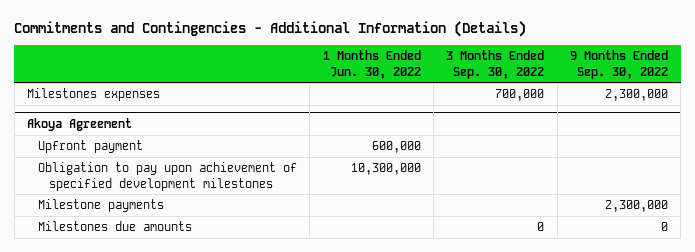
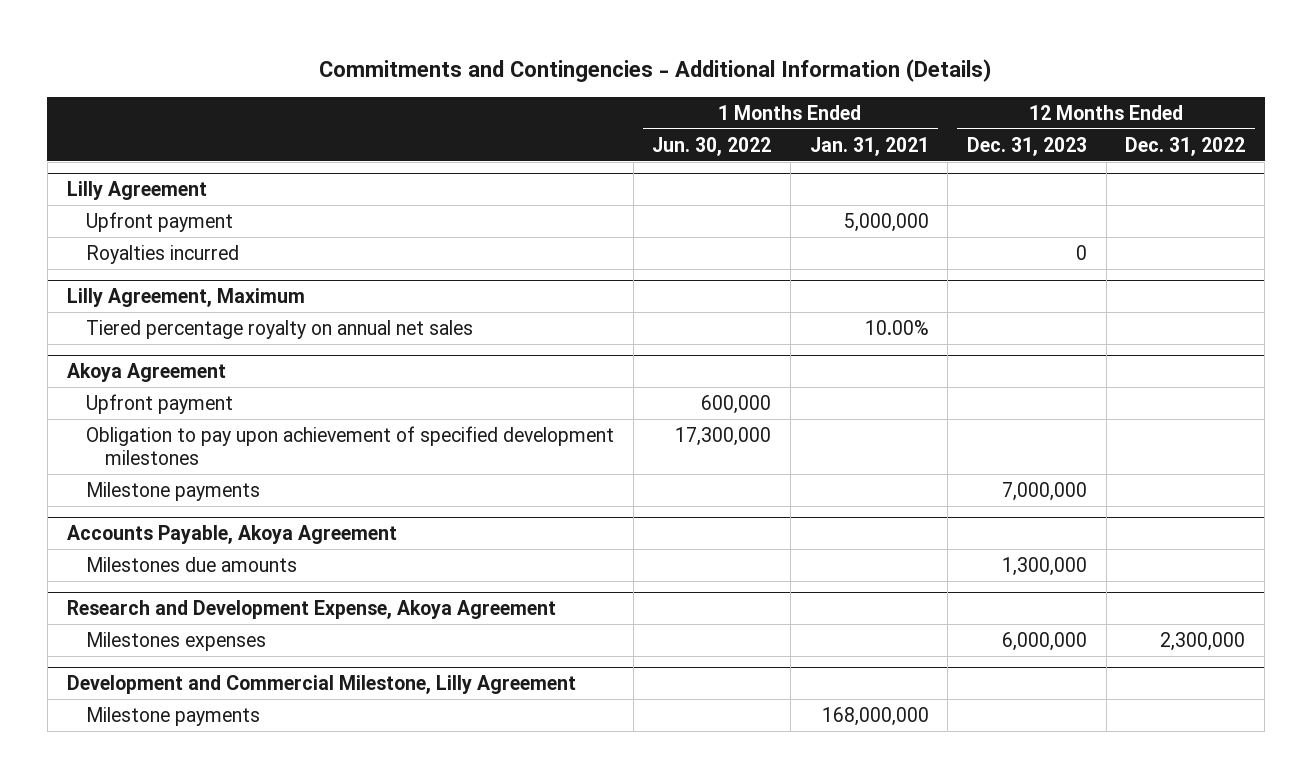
- | 1 Months Ended Jun. 30, 2022 | 3 Months Ended Sep. 30, 2022 | 9 Months Ended Sep. 30, 2022
+ | 1 Months Ended Jun. 30, 2022 | 1 Months Ended Jan. 31, 2021 | 12 Months Ended Dec. 31, 2023 | 12 Months Ended Dec. 31, 2022
- Milestones expenses | | 700,000 | 2,300,000
+ Lilly Agreement
+ Upfront payment | | 5,000,000 | |
+ Royalties incurred | | | 0 |
+ Lilly Agreement, Maximum
+ Tiered percentage royalty on annual net sales | | 10.00% | |
@ Akoya Agreement
- Obligation to pay upon achievement of specified development milestones | 10,300,000 | |
+ Obligation to pay upon achievement of specified development milestones | 17,300,000 | | |
- Milestones due amounts | | 0 | 0
+ Accounts Payable, Akoya Agreement
+ Milestones due amounts | | | 1,300,000 |
+ Research and Development Expense, Akoya Agreement
+ Milestones expenses | | | 6,000,000 | 2,300,000
+ Development and Commercial Milestone, Lilly Agreement
+ Milestone payments | | 168,000,000 | |

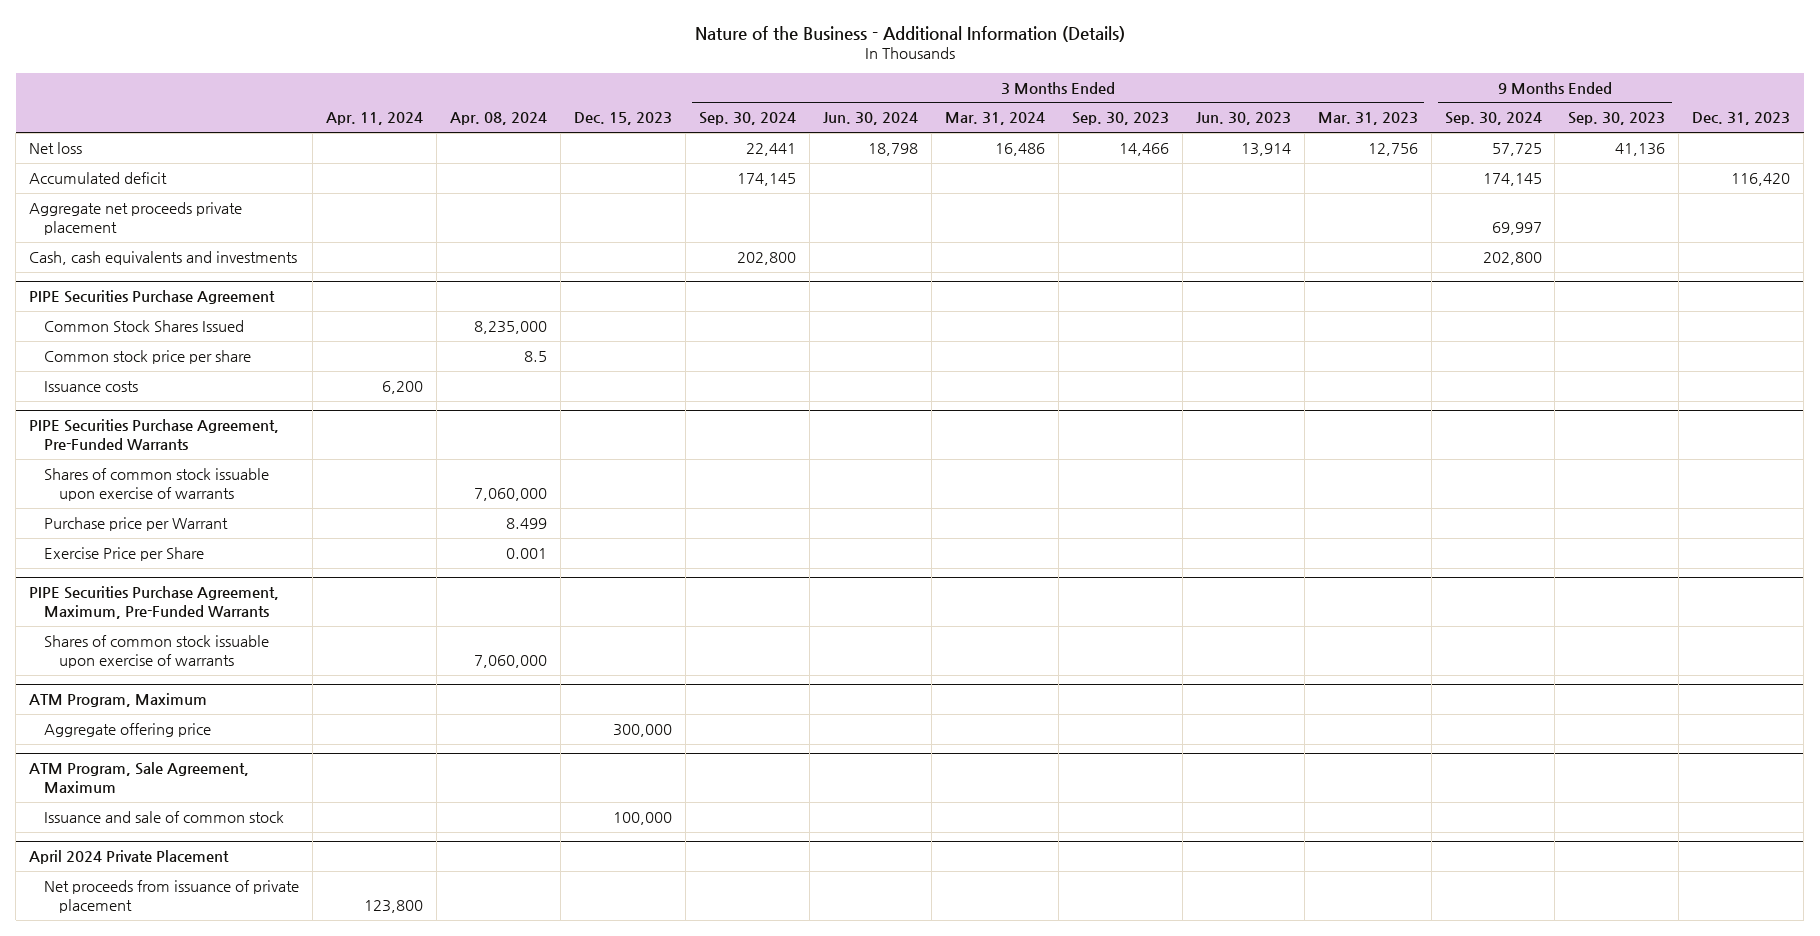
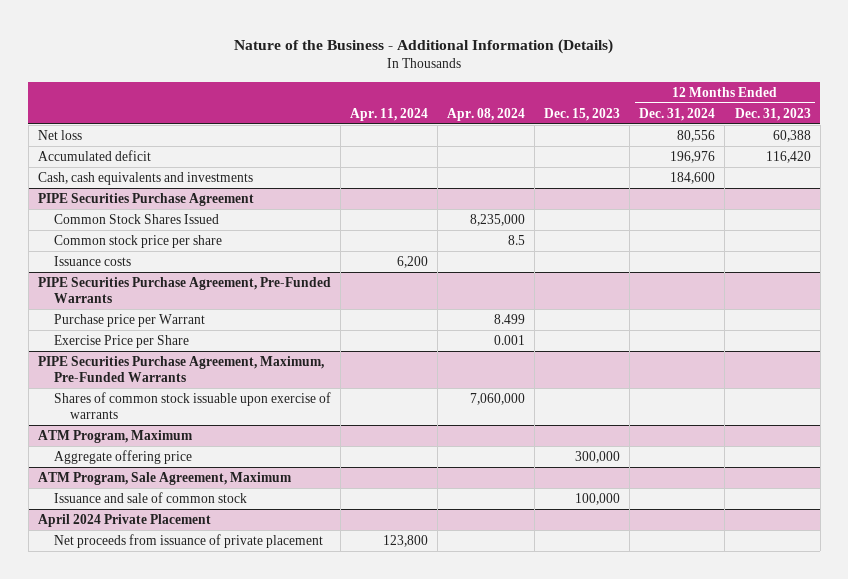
- | Apr. 11, 2024 | Apr. 08, 2024 | Dec. 15, 2023 | 3 Months Ended Sep. 30, 2024 | 3 Months Ended Jun. 30, 2024 | 3 Months Ended Mar. 31, 2024 | 3 Months Ended Sep. 30, 2023 | 3 Months Ended Jun. 30, 2023 | 3 Months Ended Mar. 31, 2023 | 9 Months Ended Sep. 30, 2024 | 9 Months Ended Sep. 30, 2023 | Dec. 31, 2023
+ | Apr. 11, 2024 | Apr. 08, 2024 | Dec. 15, 2023 | 12 Months Ended Dec. 31, 2024 | 12 Months Ended Dec. 31, 2023
- Aggregate net proceeds private placement | | | | | | | | | | 69,997 | |
@ PIPE Securities Purchase Agreement, Pre-Funded Warrants
- Shares of common stock issuable upon exercise of warrants | | 7,060,000 | | | | | | | | | |

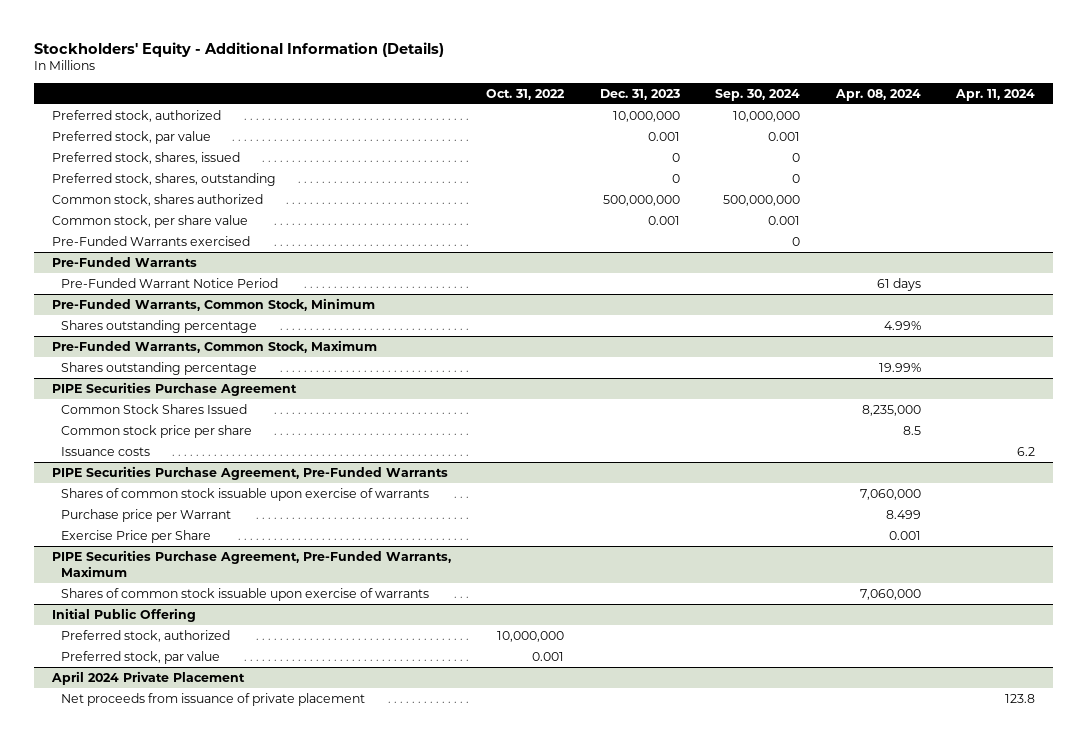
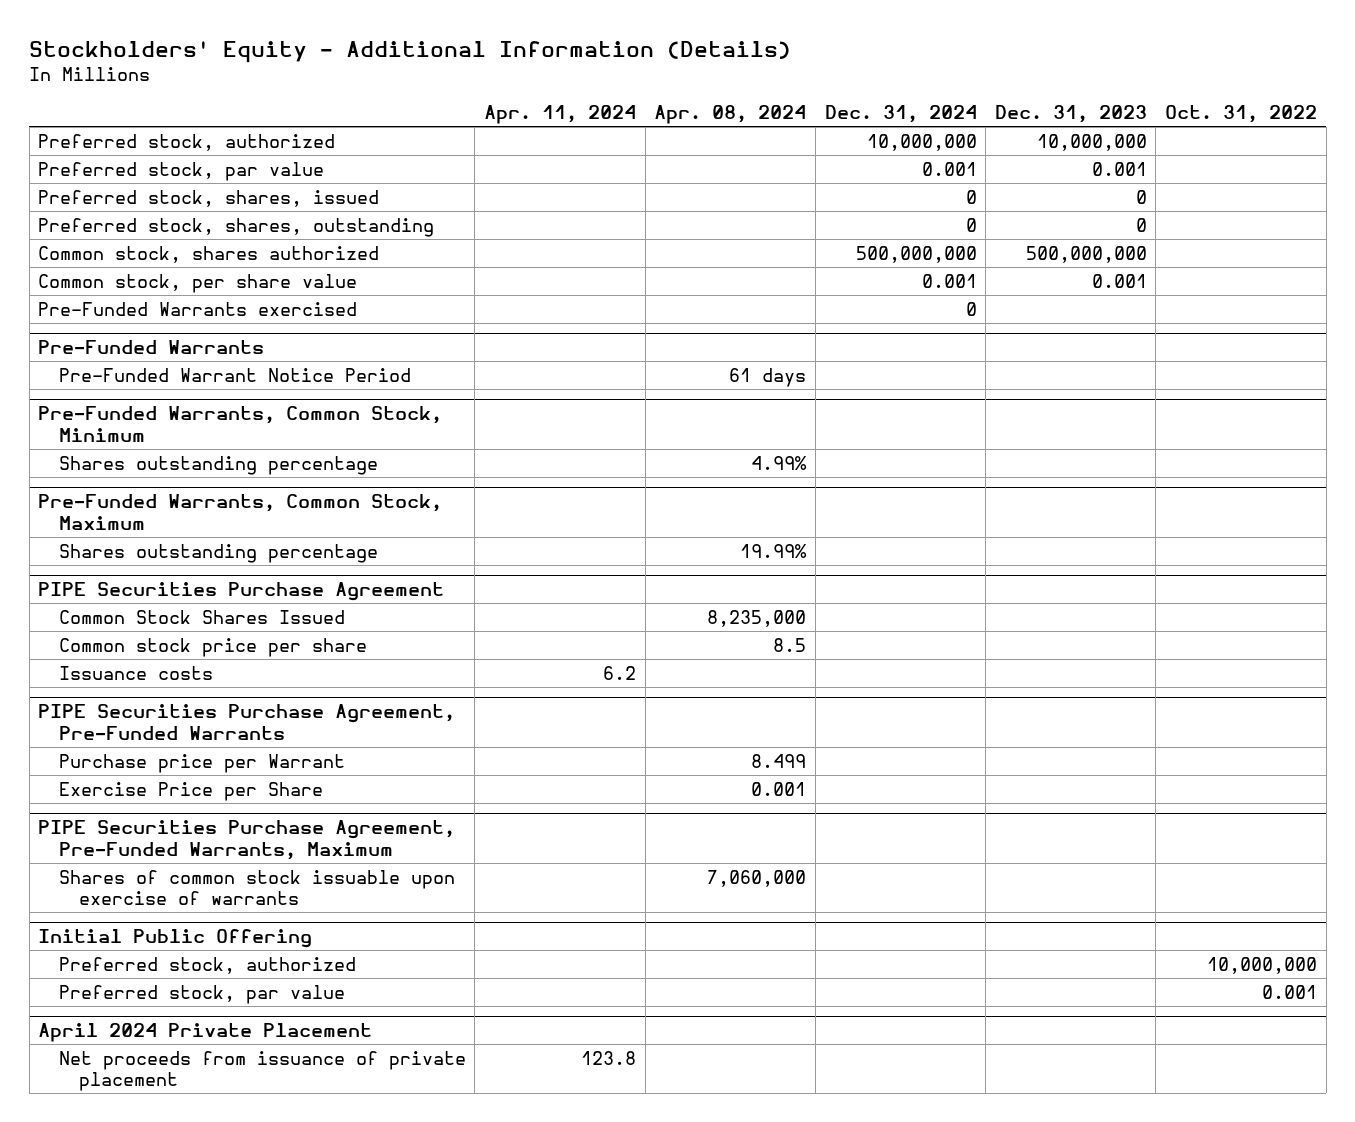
- | Oct. 31, 2022 | Dec. 31, 2023 | Sep. 30, 2024 | Apr. 08, 2024 | Apr. 11, 2024
+ | Apr. 11, 2024 | Apr. 08, 2024 | Dec. 31, 2024 | Dec. 31, 2023 | Oct. 31, 2022
@ PIPE Securities Purchase Agreement, Pre-Funded Warrants
- Shares of common stock issuable upon exercise of warrants | | | | 7,060,000 |

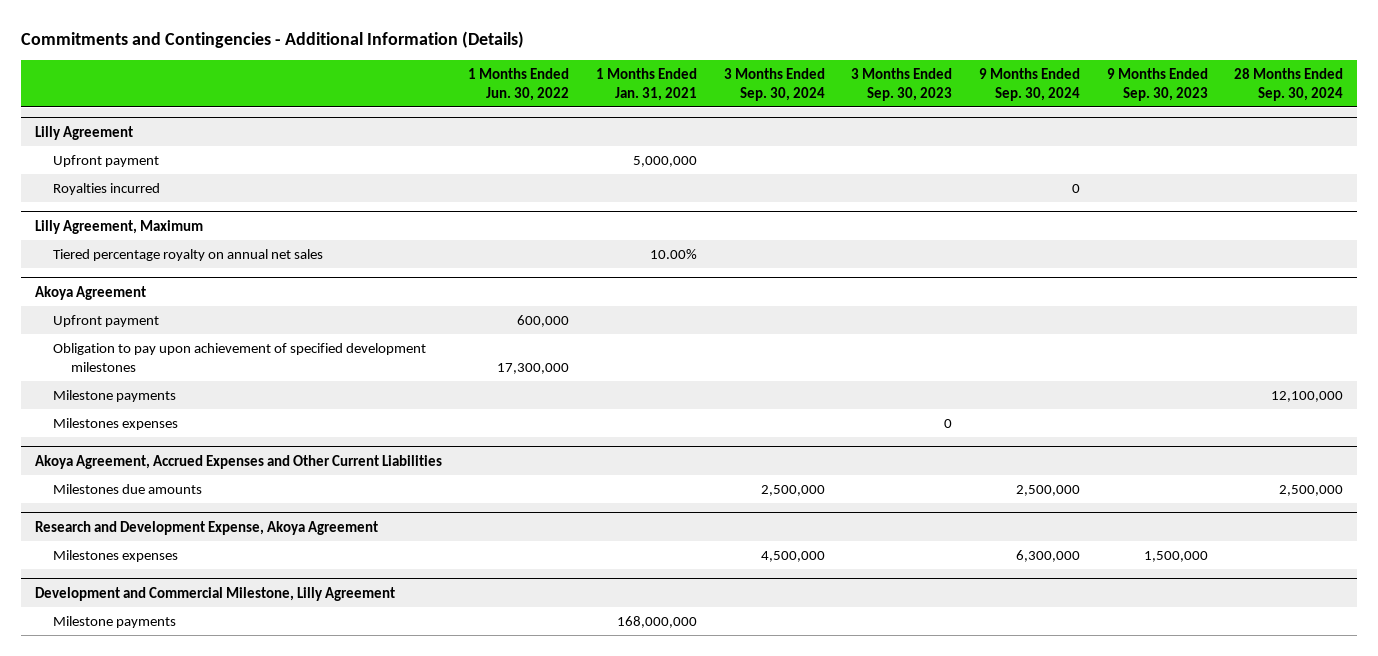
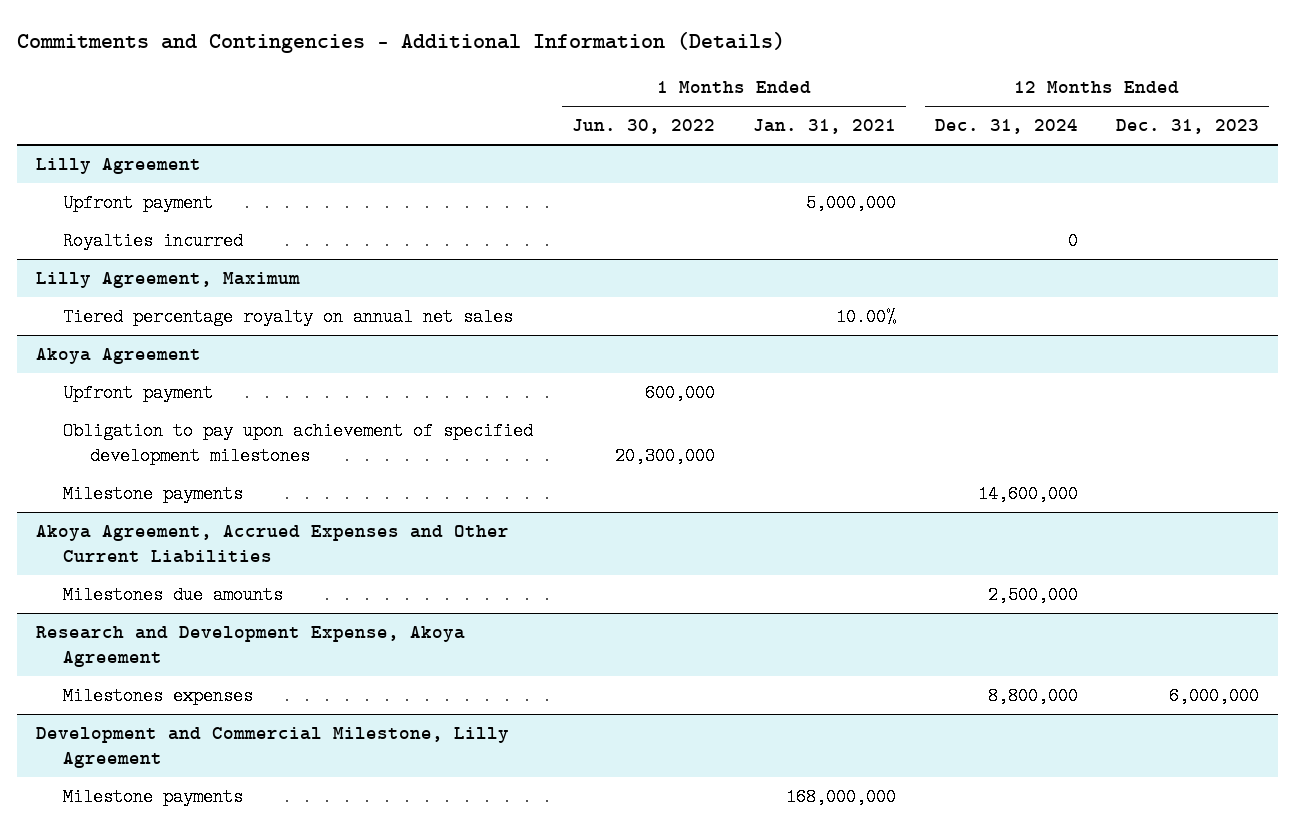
- | 1 Months Ended Jun. 30, 2022 | 1 Months Ended Jan. 31, 2021 | 3 Months Ended Sep. 30, 2024 | 3 Months Ended Sep. 30, 2023 | 9 Months Ended Sep. 30, 2024 | 9 Months Ended Sep. 30, 2023 | 28 Months Ended Sep. 30, 2024
+ | 1 Months Ended Jun. 30, 2022 | 1 Months Ended Jan. 31, 2021 | 12 Months Ended Dec. 31, 2024 | 12 Months Ended Dec. 31, 2023
@ Akoya Agreement
- Obligation to pay upon achievement of specified development milestones | 17,300,000 | | | | | |
+ Obligation to pay upon achievement of specified development milestones | 20,300,000 | | |
- Milestones expenses | | | | 0 | | |

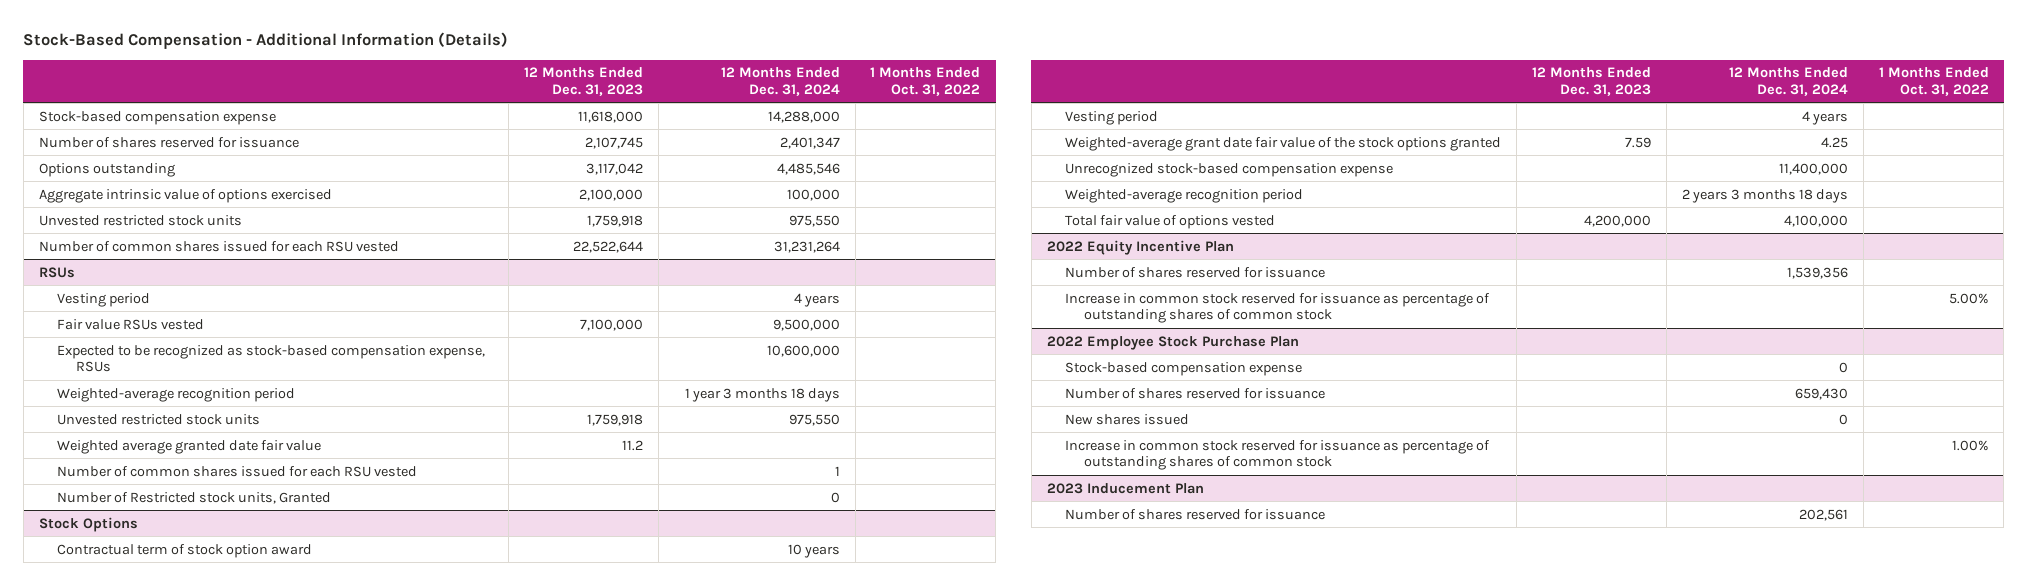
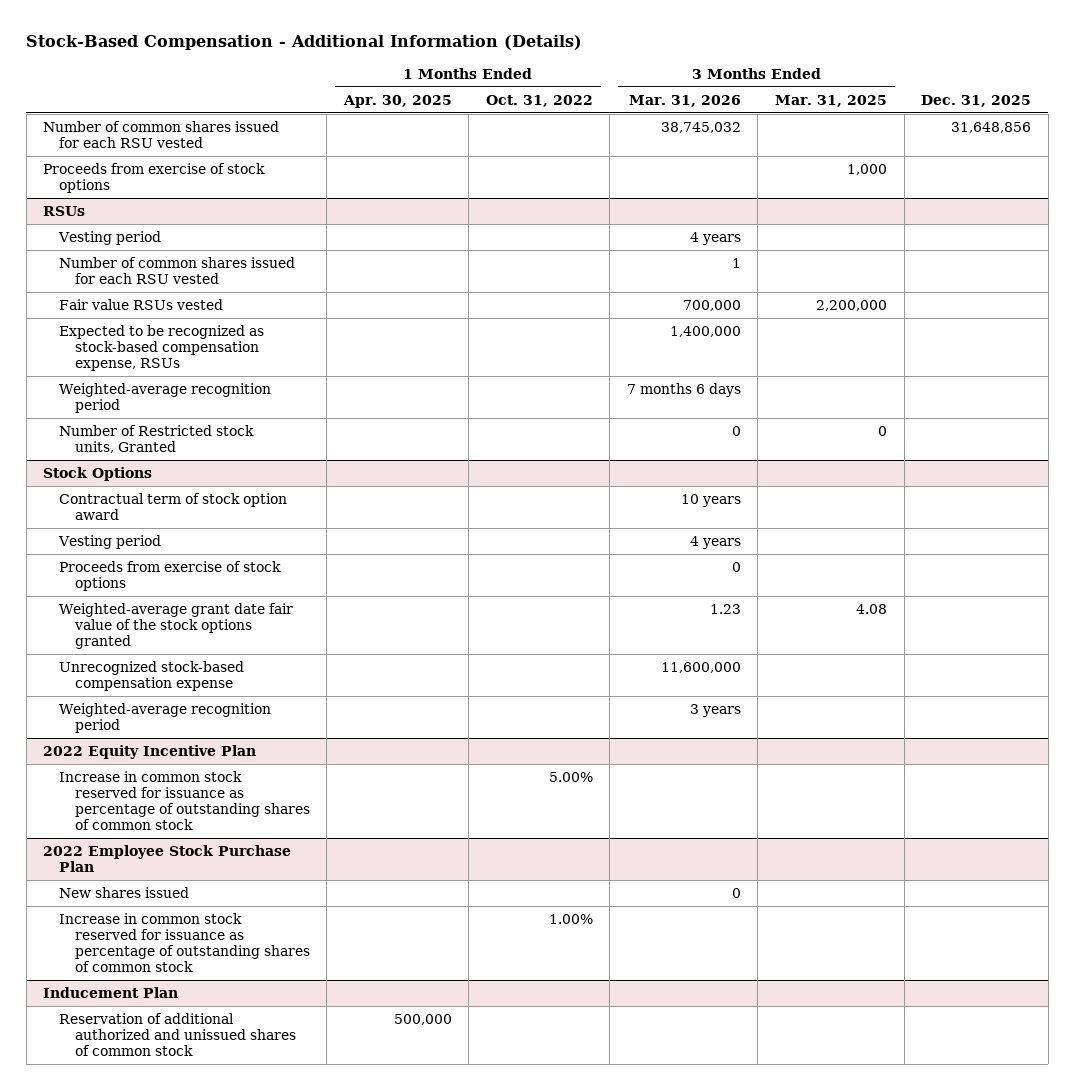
- | 12 Months Ended Dec. 31, 2023 | 12 Months Ended Dec. 31, 2024 | 1 Months Ended Oct. 31, 2022
+ | 1 Months Ended Apr. 30, 2025 | 1 Months Ended Oct. 31, 2022 | 3 Months Ended Mar. 31, 2026 | 3 Months Ended Mar. 31, 2025 | Dec. 31, 2025
- Stock-based compensation expense | 11,618,000 | 14,288,000 |
- Number of shares reserved for issuance | 2,107,745 | 2,401,347 |
- Options outstanding | 3,117,042 | 4,485,546 |
- Aggregate intrinsic value of options exercised | 2,100,000 | 100,000 |
- Unvested restricted stock units | 1,759,918 | 975,550 |
+ Proceeds from exercise of stock options | | | | 1,000 |
@ RSUs
moved up: Number of common shares issued for each RSU vested | | | 1 | |
- Unvested restricted stock units | 1,759,918 | 975,550 |
- Weighted average granted date fair value | 11.2 | |
@ Stock Options
+ Proceeds from exercise of stock options | | | 0 | |
- Total fair value of options vested | 4,200,000 | 4,100,000 |
@ 2022 Equity Incentive Plan
- Number of shares reserved for issuance | | 1,539,356 |
@ 2022 Employee Stock Purchase Plan
- Stock-based compensation expense | | 0 |
- Number of shares reserved for issuance | | 659,430 |
- 2023 Inducement Plan
- Number of shares reserved for issuance | | 202,561 |
+ Inducement Plan
+ Reservation of additional authorized and unissued shares of common stock | 500,000 | | | |

